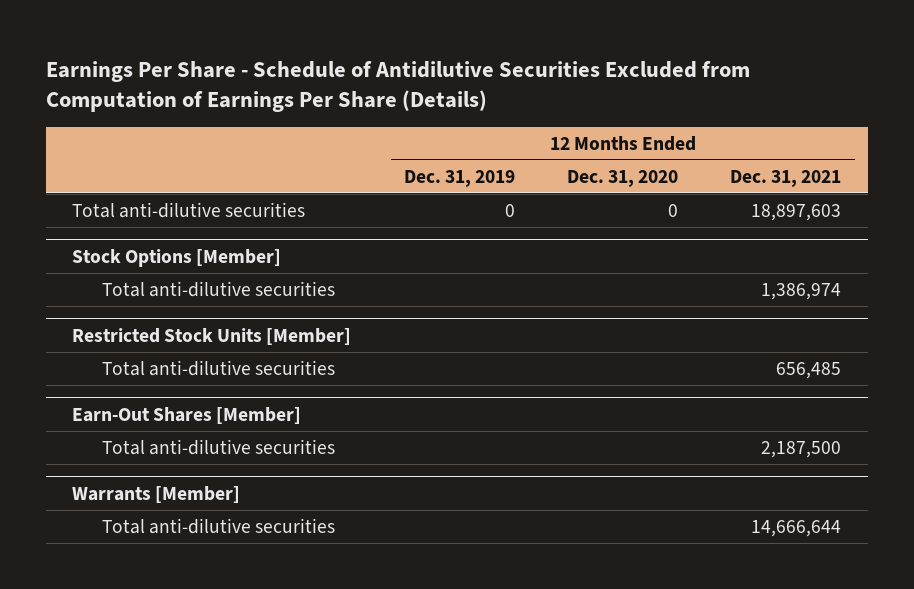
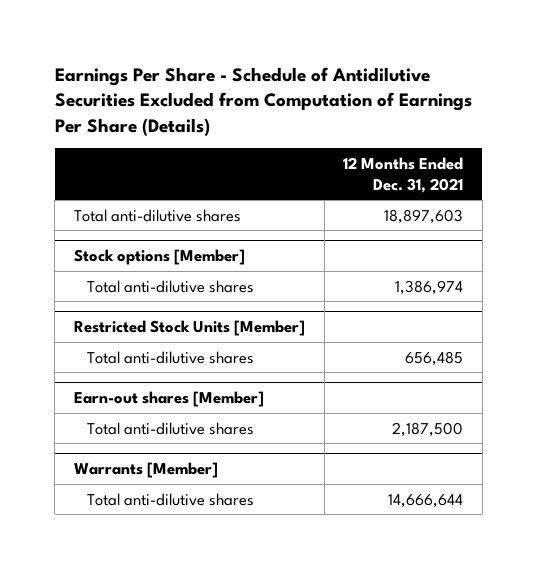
- | 12 Months Ended Dec. 31, 2019 | 12 Months Ended Dec. 31, 2020 | 12 Months Ended Dec. 31, 2021
+ | 12 Months Ended Dec. 31, 2021
- Total anti-dilutive securities | 0 | 0 | 18,897,603
- Stock Options [Member]
- Total anti-dilutive securities | | | 1,386,974
+ Total anti-dilutive shares | 18,897,603
+ Stock options [Member]
+ Total anti-dilutive shares | 1,386,974
@ Restricted Stock Units [Member]
- Total anti-dilutive securities | | | 656,485
- Earn-Out Shares [Member]
- Total anti-dilutive securities | | | 2,187,500
@ Restricted Stock Units [Member]
+ Total anti-dilutive shares | 656,485
+ Earn-out shares [Member]
+ Total anti-dilutive shares | 2,187,500
@ Warrants [Member]
- Total anti-dilutive securities | | | 14,666,644
+ Total anti-dilutive shares | 14,666,644

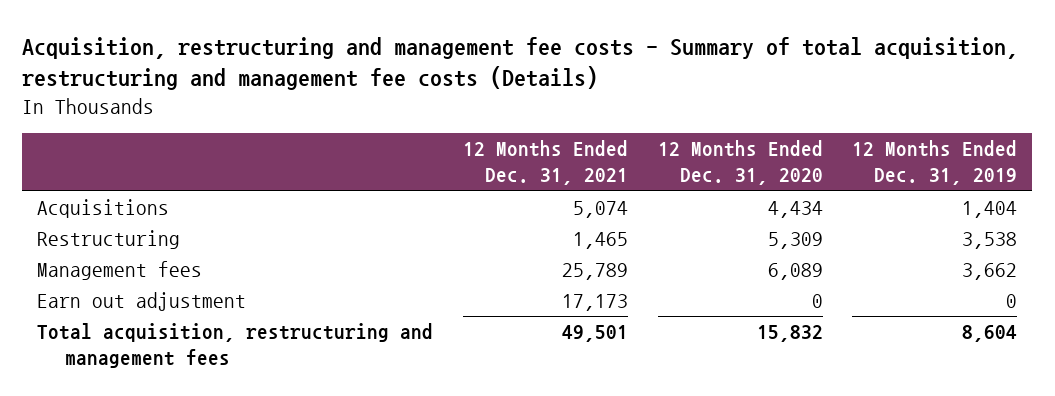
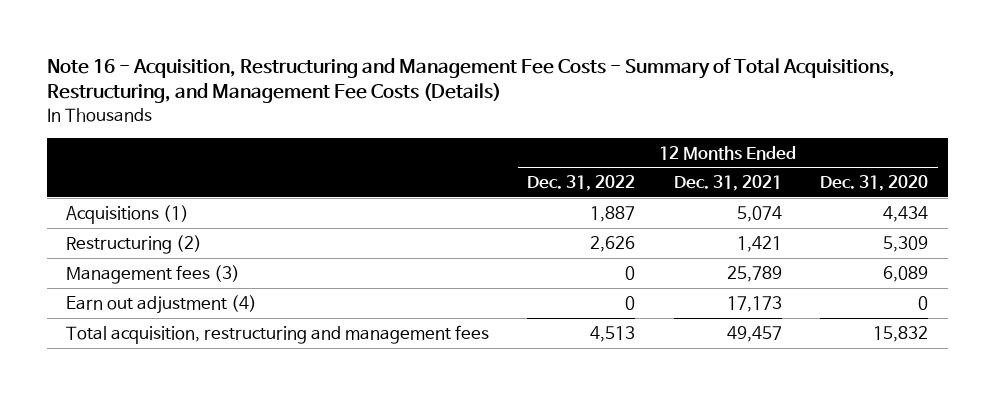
- Acquisition, restructuring and management fee costs - Summary of total acquisition, restructuring and management fee costs (Details)
+ Note 16 - Acquisition, Restructuring and Management Fee Costs - Summary of Total Acquisitions, Restructuring, and Management Fee Costs (Details)
- | 12 Months Ended Dec. 31, 2021 | 12 Months Ended Dec. 31, 2020 | 12 Months Ended Dec. 31, 2019
+ | 12 Months Ended Dec. 31, 2022 | 12 Months Ended Dec. 31, 2021 | 12 Months Ended Dec. 31, 2020
- Acquisitions | 5,074 | 4,434 | 1,404
- Restructuring | 1,465 | 5,309 | 3,538
- Management fees | 25,789 | 6,089 | 3,662
- Earn out adjustment | 17,173 | 0 | 0
- Total acquisition, restructuring and management fees | 49,501 | 15,832 | 8,604
+ Acquisitions (1) | 1,887 | 5,074 | 4,434
+ Restructuring (2) | 2,626 | 1,421 | 5,309
+ Management fees (3) | 0 | 25,789 | 6,089
+ Earn out adjustment (4) | 0 | 17,173 | 0
+ Total acquisition, restructuring and management fees | 4,513 | 49,457 | 15,832

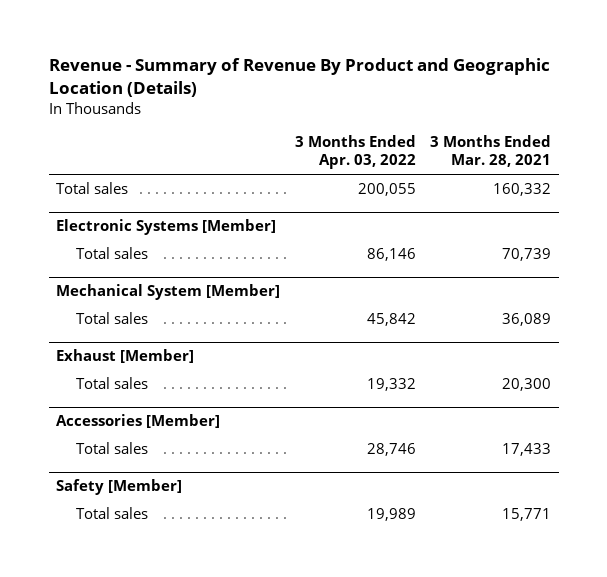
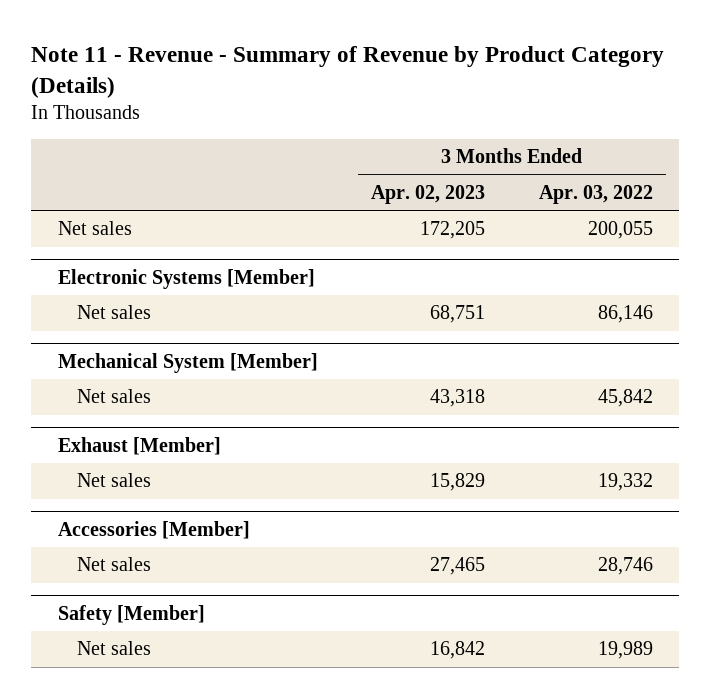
- Revenue - Summary of Revenue By Product and Geographic Location (Details)
+ Note 11 - Revenue - Summary of Revenue by Product Category (Details)
- | 3 Months Ended Apr. 03, 2022 | 3 Months Ended Mar. 28, 2021
+ | 3 Months Ended Apr. 02, 2023 | 3 Months Ended Apr. 03, 2022
- Total sales | 200,055 | 160,332
+ Net sales | 172,205 | 200,055
@ Electronic Systems [Member]
- Total sales | 86,146 | 70,739
+ Net sales | 68,751 | 86,146
@ Mechanical System [Member]
- Total sales | 45,842 | 36,089
+ Net sales | 43,318 | 45,842
@ Exhaust [Member]
- Total sales | 19,332 | 20,300
+ Net sales | 15,829 | 19,332
@ Accessories [Member]
- Total sales | 28,746 | 17,433
+ Net sales | 27,465 | 28,746
@ Safety [Member]
- Total sales | 19,989 | 15,771
+ Net sales | 16,842 | 19,989

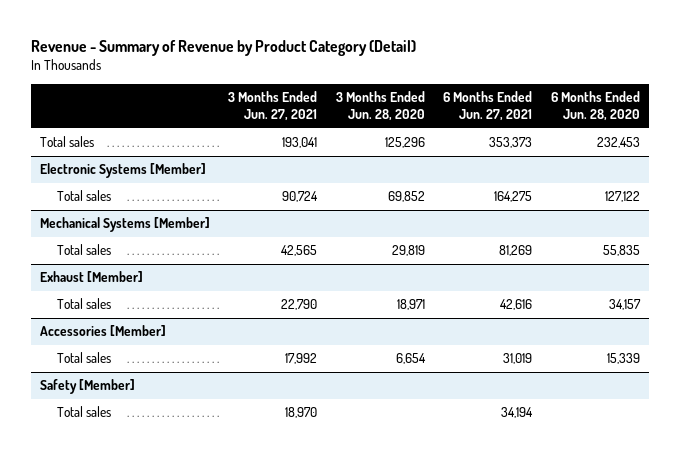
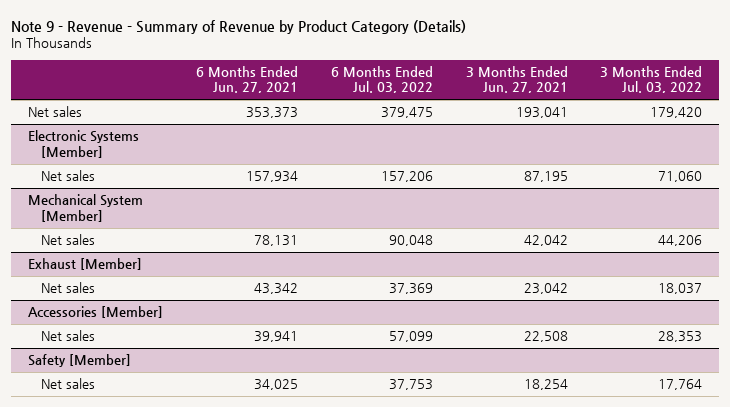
- Revenue - Summary of Revenue by Product Category (Detail)
+ Note 9 - Revenue - Summary of Revenue by Product Category (Details)
- | 3 Months Ended Jun. 27, 2021 | 3 Months Ended Jun. 28, 2020 | 6 Months Ended Jun. 27, 2021 | 6 Months Ended Jun. 28, 2020
+ | 6 Months Ended Jun. 27, 2021 | 6 Months Ended Jul. 03, 2022 | 3 Months Ended Jun. 27, 2021 | 3 Months Ended Jul. 03, 2022
- Total sales | 193,041 | 125,296 | 353,373 | 232,453
+ Net sales | 353,373 | 379,475 | 193,041 | 179,420
@ Electronic Systems [Member]
- Total sales | 90,724 | 69,852 | 164,275 | 127,122
- Mechanical Systems [Member]
- Total sales | 42,565 | 29,819 | 81,269 | 55,835
@ Electronic Systems [Member]
+ Net sales | 157,934 | 157,206 | 87,195 | 71,060
+ Mechanical System [Member]
+ Net sales | 78,131 | 90,048 | 42,042 | 44,206
@ Exhaust [Member]
- Total sales | 22,790 | 18,971 | 42,616 | 34,157
+ Net sales | 43,342 | 37,369 | 23,042 | 18,037
@ Accessories [Member]
- Total sales | 17,992 | 6,654 | 31,019 | 15,339
+ Net sales | 39,941 | 57,099 | 22,508 | 28,353
@ Safety [Member]
- Total sales | 18,970 | | 34,194 |
+ Net sales | 34,025 | 37,753 | 18,254 | 17,764

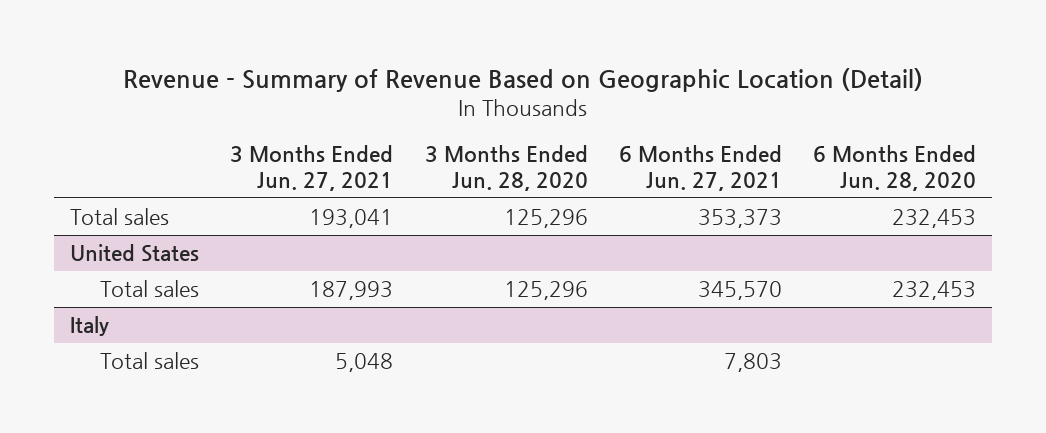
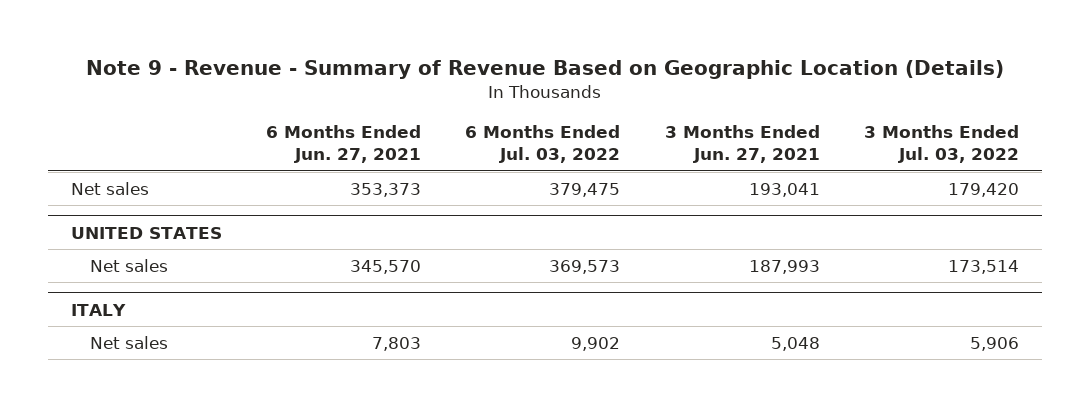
- Revenue - Summary of Revenue Based on Geographic Location (Detail)
+ Note 9 - Revenue - Summary of Revenue Based on Geographic Location (Details)
- | 3 Months Ended Jun. 27, 2021 | 3 Months Ended Jun. 28, 2020 | 6 Months Ended Jun. 27, 2021 | 6 Months Ended Jun. 28, 2020
+ | 6 Months Ended Jun. 27, 2021 | 6 Months Ended Jul. 03, 2022 | 3 Months Ended Jun. 27, 2021 | 3 Months Ended Jul. 03, 2022
- Total sales | 193,041 | 125,296 | 353,373 | 232,453
- United States
- Total sales | 187,993 | 125,296 | 345,570 | 232,453
- Italy
- Total sales | 5,048 | | 7,803 |
+ Net sales | 353,373 | 379,475 | 193,041 | 179,420
+ UNITED STATES
+ Net sales | 345,570 | 369,573 | 187,993 | 173,514
+ ITALY
+ Net sales | 7,803 | 9,902 | 5,048 | 5,906

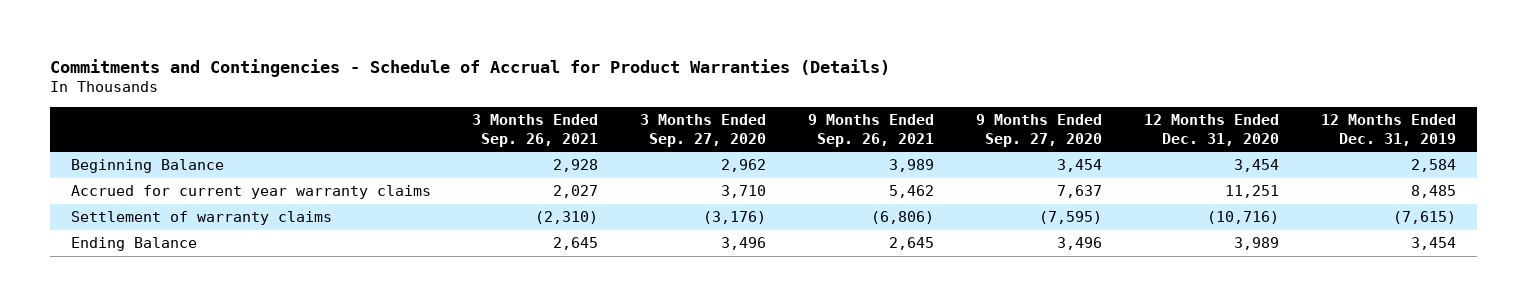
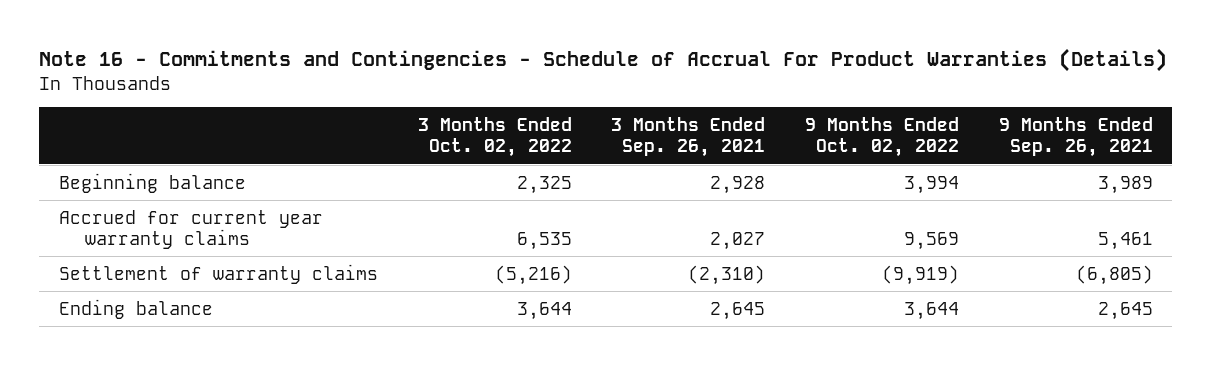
- Commitments and Contingencies - Schedule of Accrual for Product Warranties (Details)
+ Note 16 - Commitments and Contingencies - Schedule of Accrual For Product Warranties (Details)
- | 3 Months Ended Sep. 26, 2021 | 3 Months Ended Sep. 27, 2020 | 9 Months Ended Sep. 26, 2021 | 9 Months Ended Sep. 27, 2020 | 12 Months Ended Dec. 31, 2020 | 12 Months Ended Dec. 31, 2019
+ | 3 Months Ended Oct. 02, 2022 | 3 Months Ended Sep. 26, 2021 | 9 Months Ended Oct. 02, 2022 | 9 Months Ended Sep. 26, 2021
- Beginning Balance | 2,928 | 2,962 | 3,989 | 3,454 | 3,454 | 2,584
- Accrued for current year warranty claims | 2,027 | 3,710 | 5,462 | 7,637 | 11,251 | 8,485
- Settlement of warranty claims | (2,310) | (3,176) | (6,806) | (7,595) | (10,716) | (7,615)
- Ending Balance | 2,645 | 3,496 | 2,645 | 3,496 | 3,989 | 3,454
+ Beginning balance | 2,325 | 2,928 | 3,994 | 3,989
+ Accrued for current year warranty claims | 6,535 | 2,027 | 9,569 | 5,461
+ Settlement of warranty claims | (5,216) | (2,310) | (9,919) | (6,805)
+ Ending balance | 3,644 | 2,645 | 3,644 | 2,645

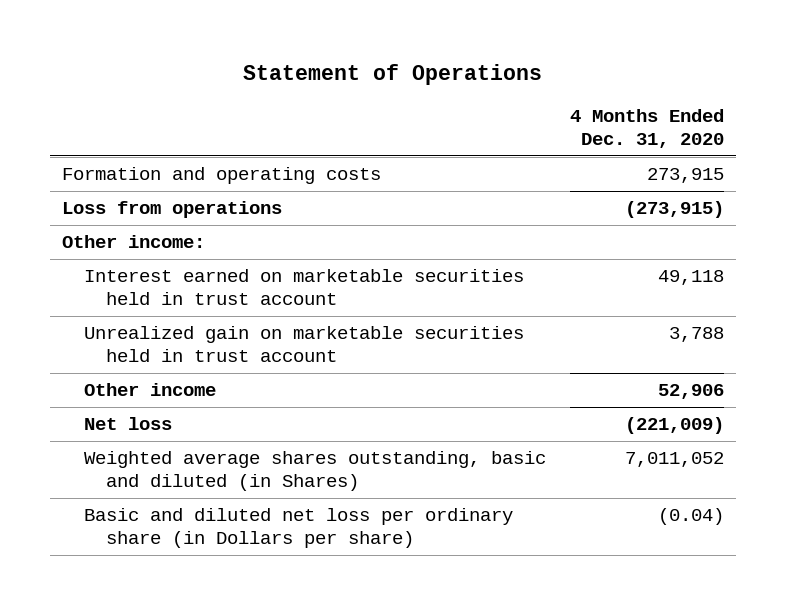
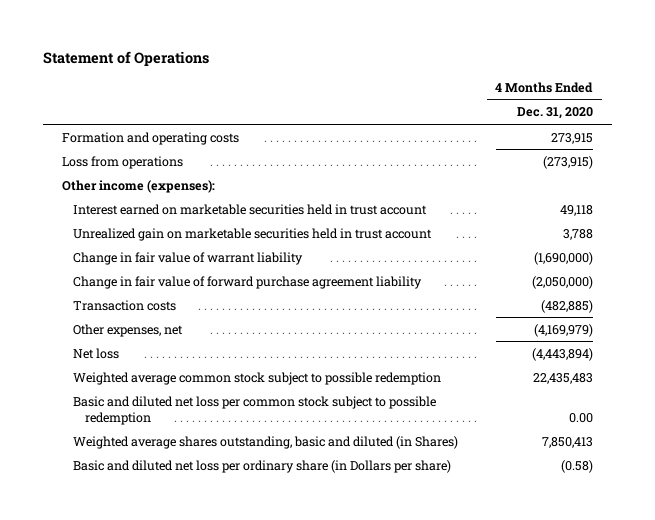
- Other income:
+ Other income (expenses):
- Other income | 52,906
- Net loss | (221,009)
- Weighted average shares outstanding, basic and diluted (in Shares) | 7,011,052
- Basic and diluted net loss per ordinary share (in Dollars per share) | (0.04)
+ Change in fair value of warrant liability | (1,690,000)
+ Change in fair value of forward purchase agreement liability | (2,050,000)
+ Transaction costs | (482,885)
+ Other expenses, net | (4,169,979)
+ Net loss | (4,443,894)
+ Weighted average common stock subject to possible redemption | 22,435,483
+ Basic and diluted net loss per common stock subject to possible redemption | 0.00
+ Weighted average shares outstanding, basic and diluted (in Shares) | 7,850,413
+ Basic and diluted net loss per ordinary share (in Dollars per share) | (0.58)

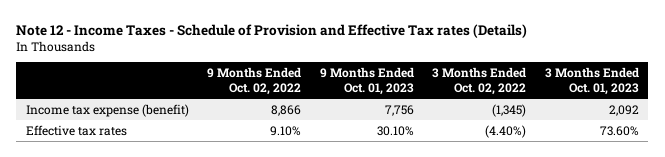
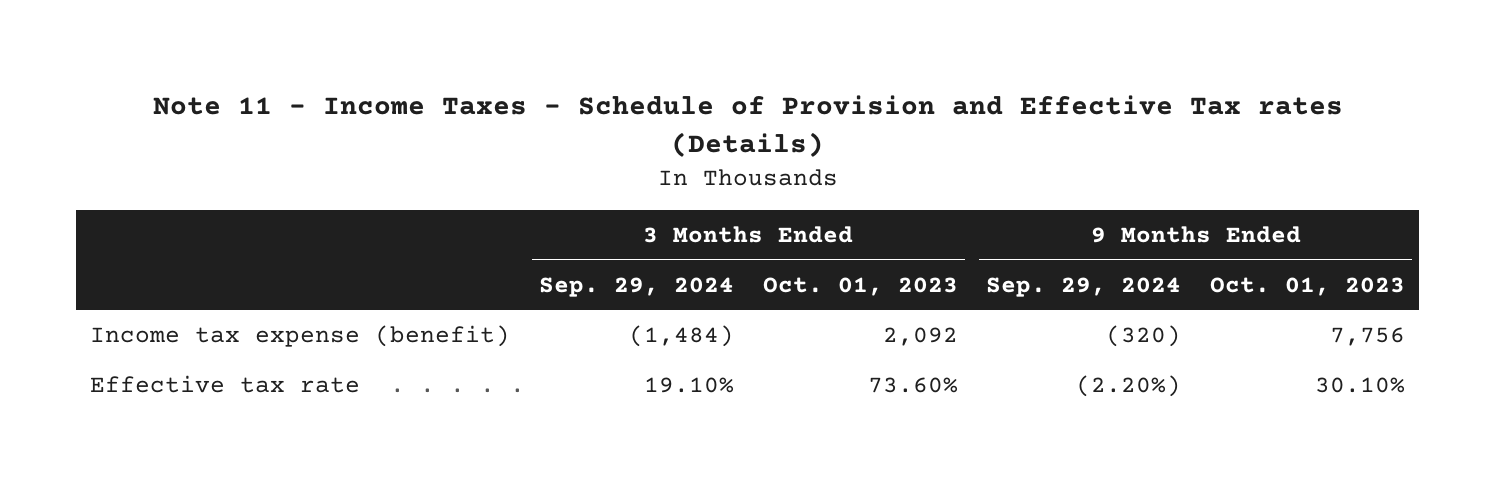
- Note 12 - Income Taxes - Schedule of Provision and Effective Tax rates (Details)
+ Note 11 - Income Taxes - Schedule of Provision and Effective Tax rates (Details)
- | 9 Months Ended Oct. 02, 2022 | 9 Months Ended Oct. 01, 2023 | 3 Months Ended Oct. 02, 2022 | 3 Months Ended Oct. 01, 2023
+ | 3 Months Ended Sep. 29, 2024 | 3 Months Ended Oct. 01, 2023 | 9 Months Ended Sep. 29, 2024 | 9 Months Ended Oct. 01, 2023
- Effective tax rates | 9.10% | 30.10% | (4.40%) | 73.60%
+ Effective tax rate | 19.10% | 73.60% | (2.20%) | 30.10%

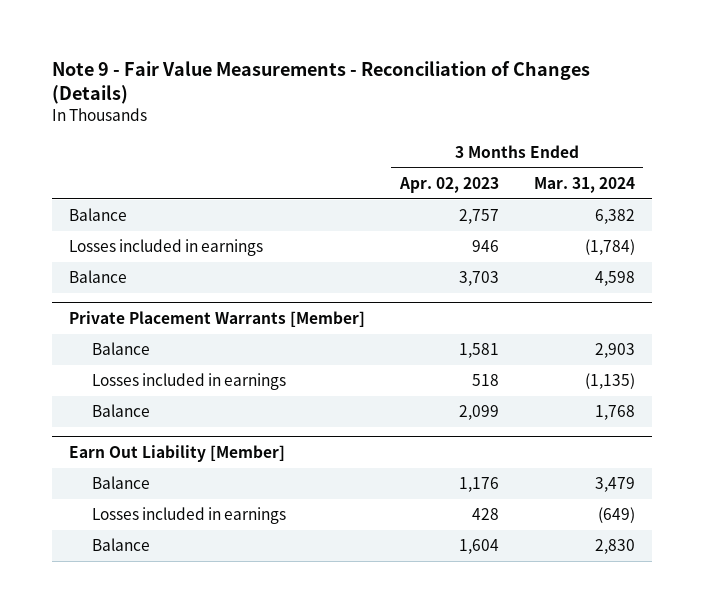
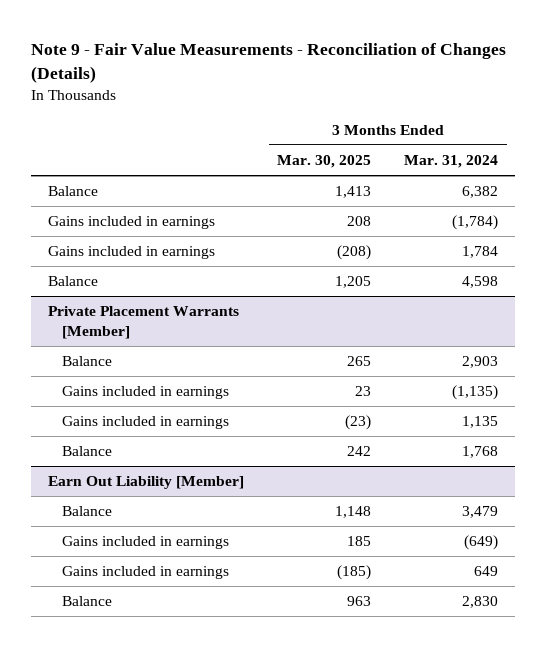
- | 3 Months Ended Apr. 02, 2023 | 3 Months Ended Mar. 31, 2024
+ | 3 Months Ended Mar. 30, 2025 | 3 Months Ended Mar. 31, 2024
- Losses included in earnings | 946 | (1,784)
+ Gains included in earnings | 208 | (1,784)
+ Gains included in earnings | (208) | 1,784
@ Private Placement Warrants [Member]
- Losses included in earnings | 518 | (1,135)
+ Gains included in earnings | 23 | (1,135)
+ Gains included in earnings | (23) | 1,135
@ Earn Out Liability [Member]
- Losses included in earnings | 428 | (649)
+ Gains included in earnings | 185 | (649)
+ Gains included in earnings | (185) | 649

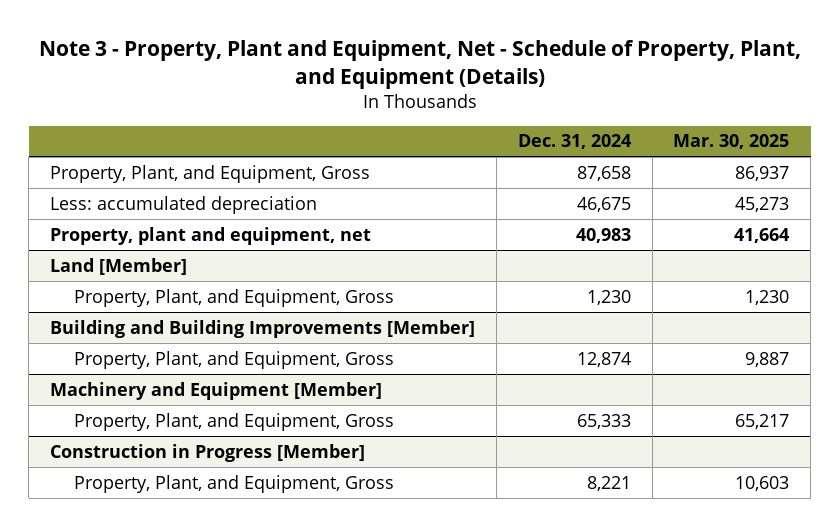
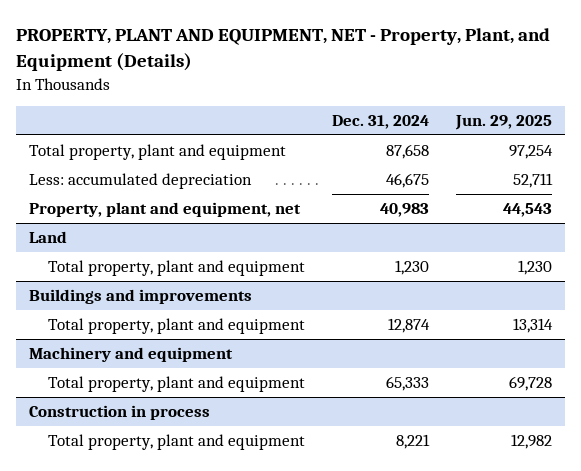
- Note 3 - Property, Plant and Equipment, Net - Schedule of Property, Plant, and Equipment (Details)
+ PROPERTY, PLANT AND EQUIPMENT, NET - Property, Plant, and Equipment (Details)
- | Dec. 31, 2024 | Mar. 30, 2025
+ | Dec. 31, 2024 | Jun. 29, 2025
- Property, Plant, and Equipment, Gross | 87,658 | 86,937
+ Total property, plant and equipment | 87,658 | 97,254
- Land [Member]
- Property, Plant, and Equipment, Gross | 1,230 | 1,230
- Building and Building Improvements [Member]
- Property, Plant, and Equipment, Gross | 12,874 | 9,887
- Machinery and Equipment [Member]
- Property, Plant, and Equipment, Gross | 65,333 | 65,217
- Construction in Progress [Member]
- Property, Plant, and Equipment, Gross | 8,221 | 10,603
+ Land
+ Total property, plant and equipment | 1,230 | 1,230
+ Buildings and improvements
+ Total property, plant and equipment | 12,874 | 13,314
+ Machinery and equipment
+ Total property, plant and equipment | 65,333 | 69,728
+ Construction in process
+ Total property, plant and equipment | 8,221 | 12,982

